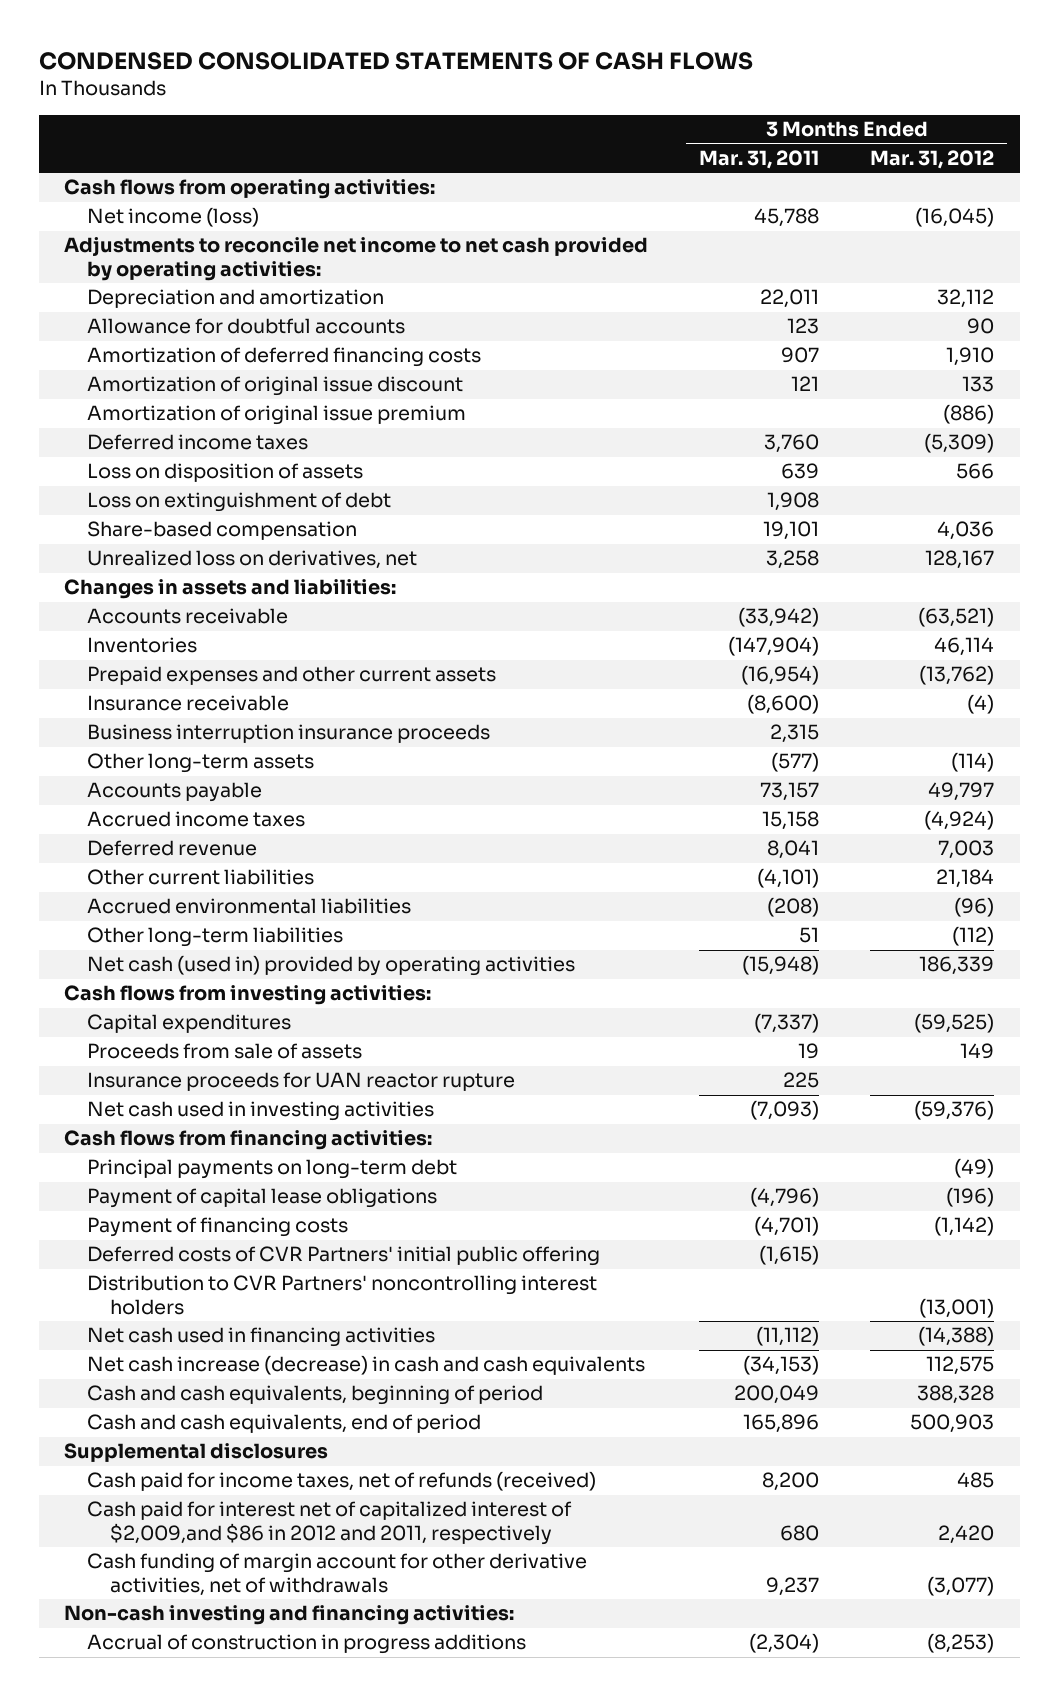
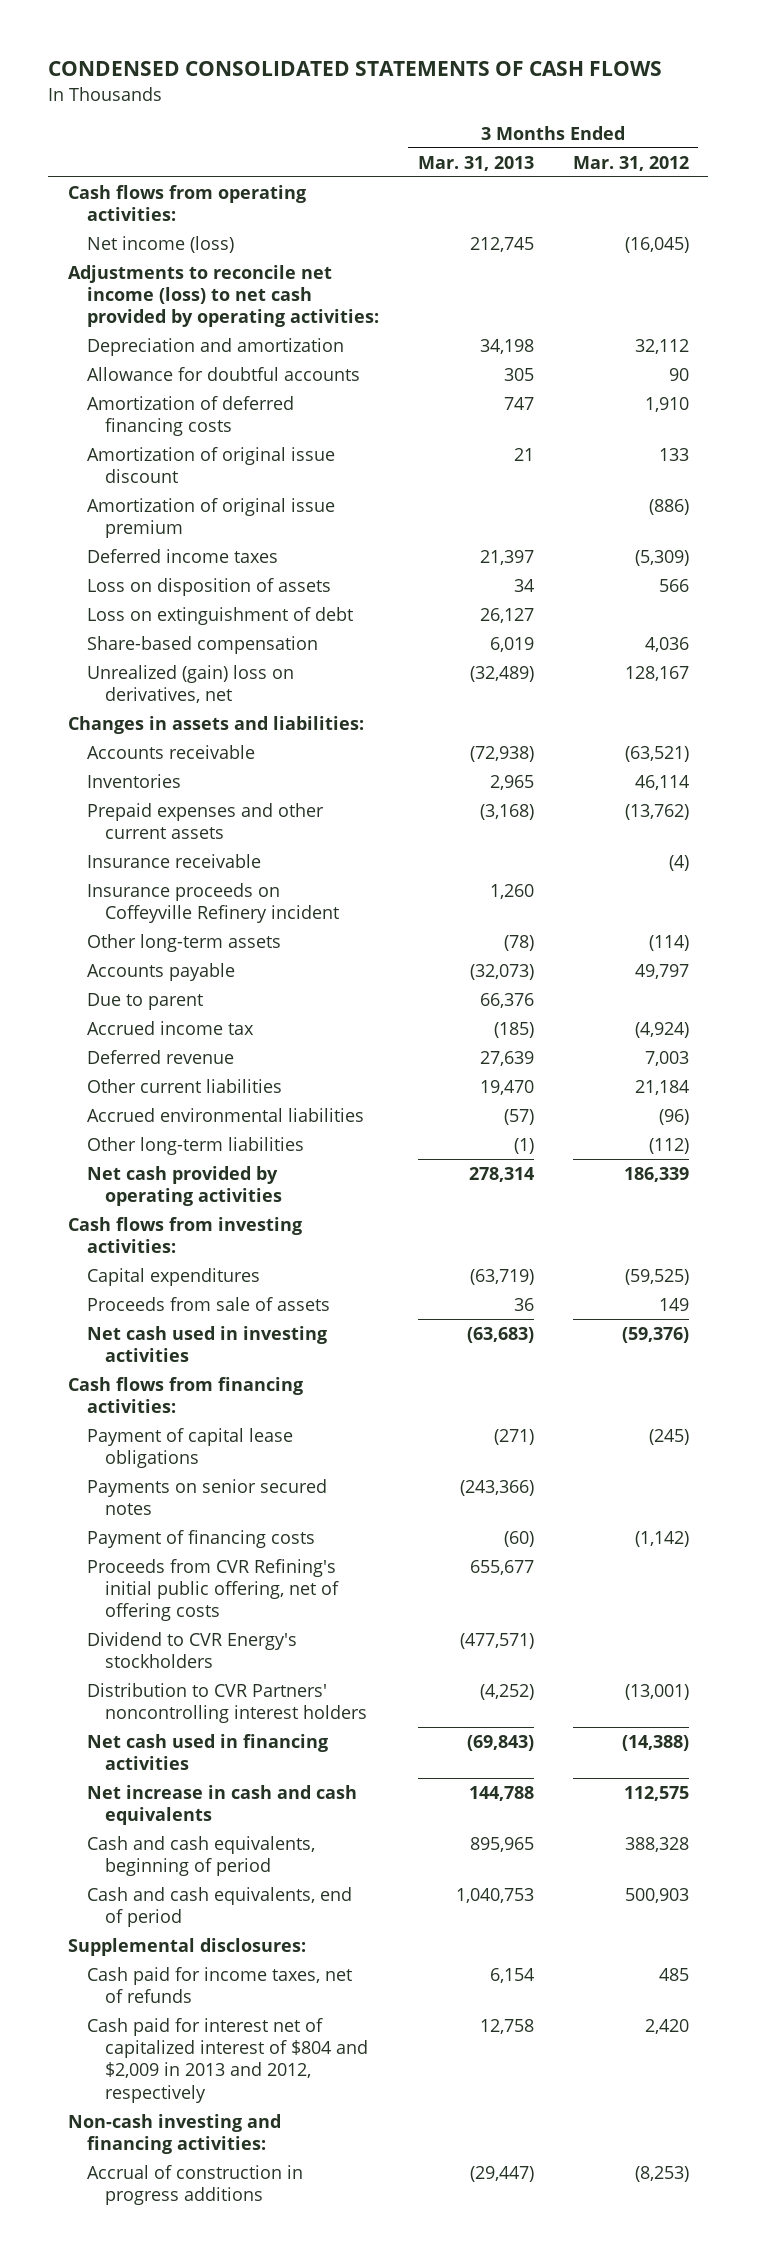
- | 3 Months Ended Mar. 31, 2011 | 3 Months Ended Mar. 31, 2012
+ | 3 Months Ended Mar. 31, 2013 | 3 Months Ended Mar. 31, 2012
- Adjustments to reconcile net income to net cash provided by operating activities:
+ Adjustments to reconcile net income (loss) to net cash provided by operating activities:
- Unrealized loss on derivatives, net | 3,258 | 128,167
+ Unrealized (gain) loss on derivatives, net | (32,489) | 128,167
- Business interruption insurance proceeds | 2,315 |
+ Insurance proceeds on Coffeyville Refinery incident | 1,260 |
- Accrued income taxes | 15,158 | (4,924)
+ Due to parent | 66,376 |
+ Accrued income tax | (185) | (4,924)
- Net cash (used in) provided by operating activities | (15,948) | 186,339
+ Net cash provided by operating activities | 278,314 | 186,339
- Insurance proceeds for UAN reactor rupture | 225 |
- Principal payments on long-term debt | | (49)
- Payment of capital lease obligations | (4,796) | (196)
+ Payment of capital lease obligations | (271) | (245)
+ Payments on senior secured notes | (243,366) |
- Deferred costs of CVR Partners' initial public offering | (1,615) |
+ Proceeds from CVR Refining's initial public offering, net of offering costs | 655,677 |
+ Dividend to CVR Energy's stockholders | (477,571) |
- Net cash increase (decrease) in cash and cash equivalents | (34,153) | 112,575
+ Net increase in cash and cash equivalents | 144,788 | 112,575
- Supplemental disclosures
- Cash paid for income taxes, net of refunds (received) | 8,200 | 485
- Cash paid for interest net of capitalized interest of $2,009,and $86 in 2012 and 2011, respectively | 680 | 2,420
- Cash funding of margin account for other derivative activities, net of withdrawals | 9,237 | (3,077)
+ Supplemental disclosures:
+ Cash paid for income taxes, net of refunds | 6,154 | 485
+ Cash paid for interest net of capitalized interest of $804 and $2,009 in 2013 and 2012, respectively | 12,758 | 2,420

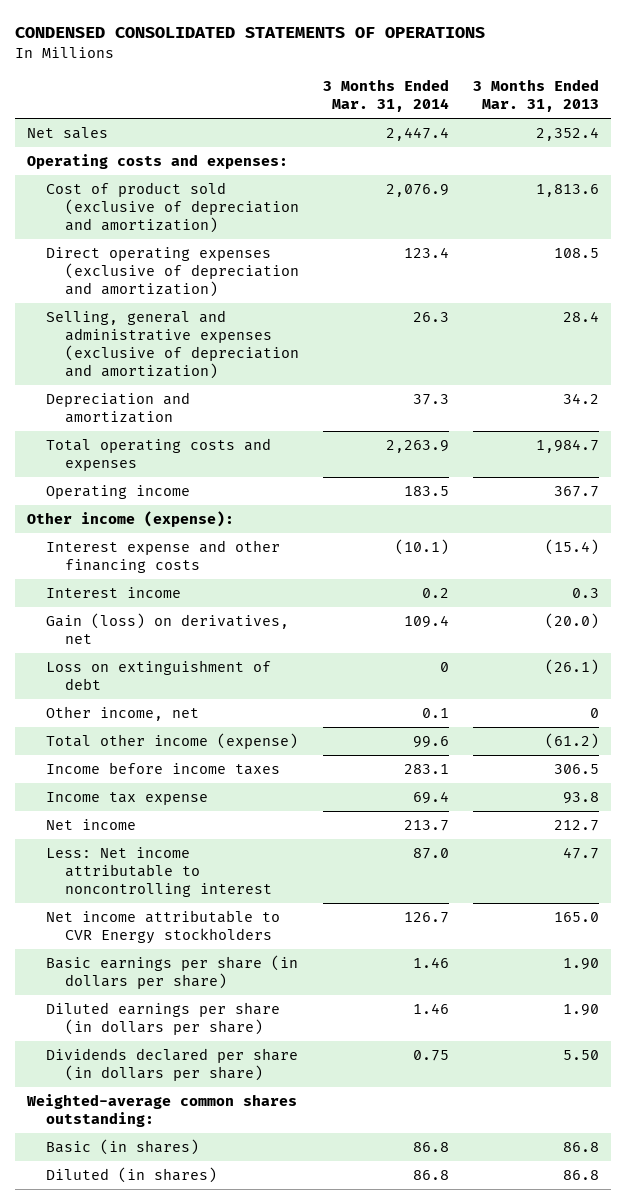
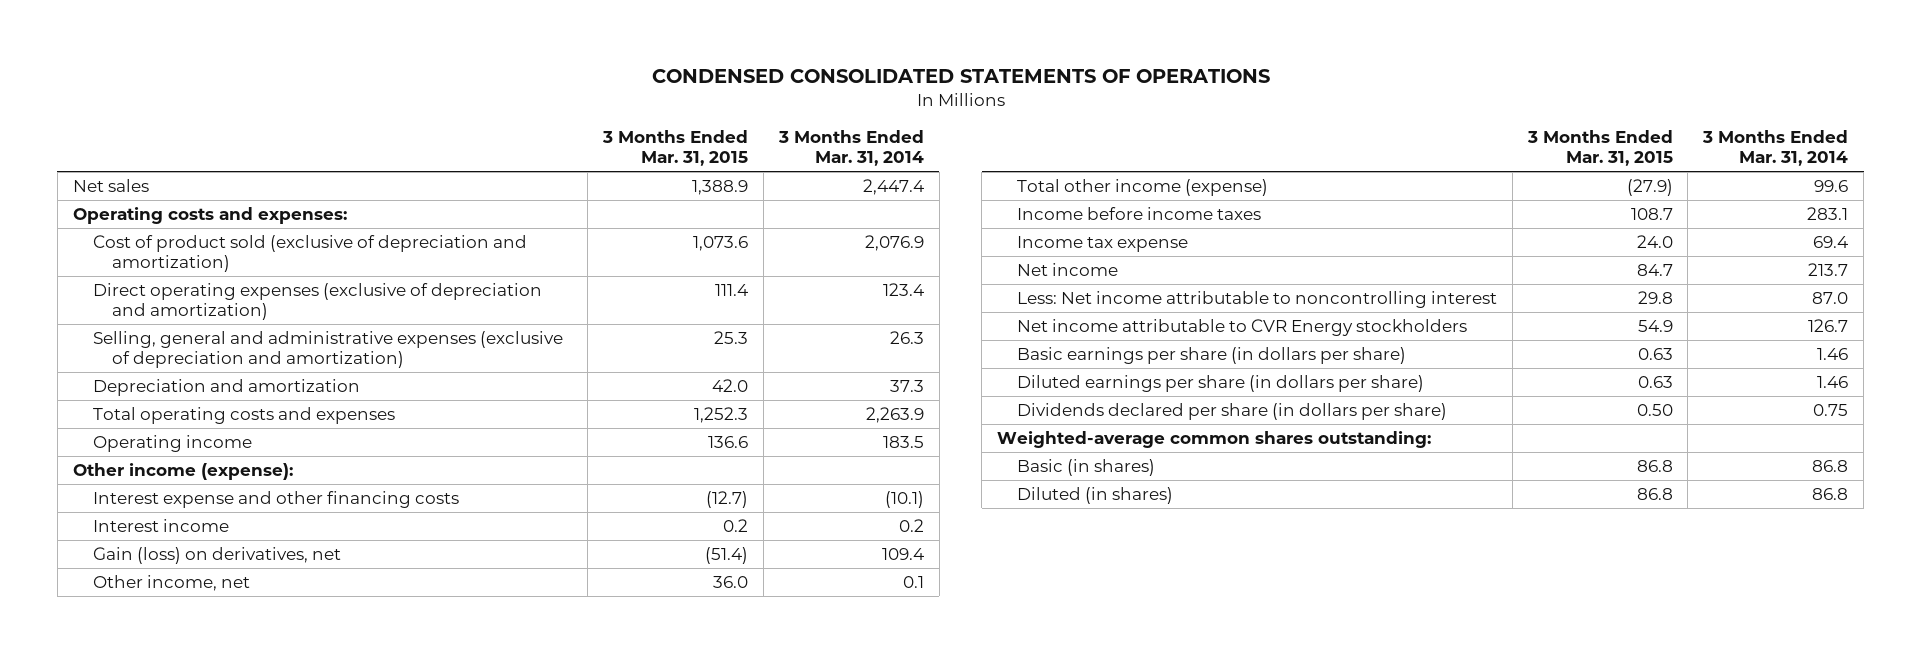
- | 3 Months Ended Mar. 31, 2014 | 3 Months Ended Mar. 31, 2013
+ | 3 Months Ended Mar. 31, 2015 | 3 Months Ended Mar. 31, 2014
- Loss on extinguishment of debt | 0 | (26.1)

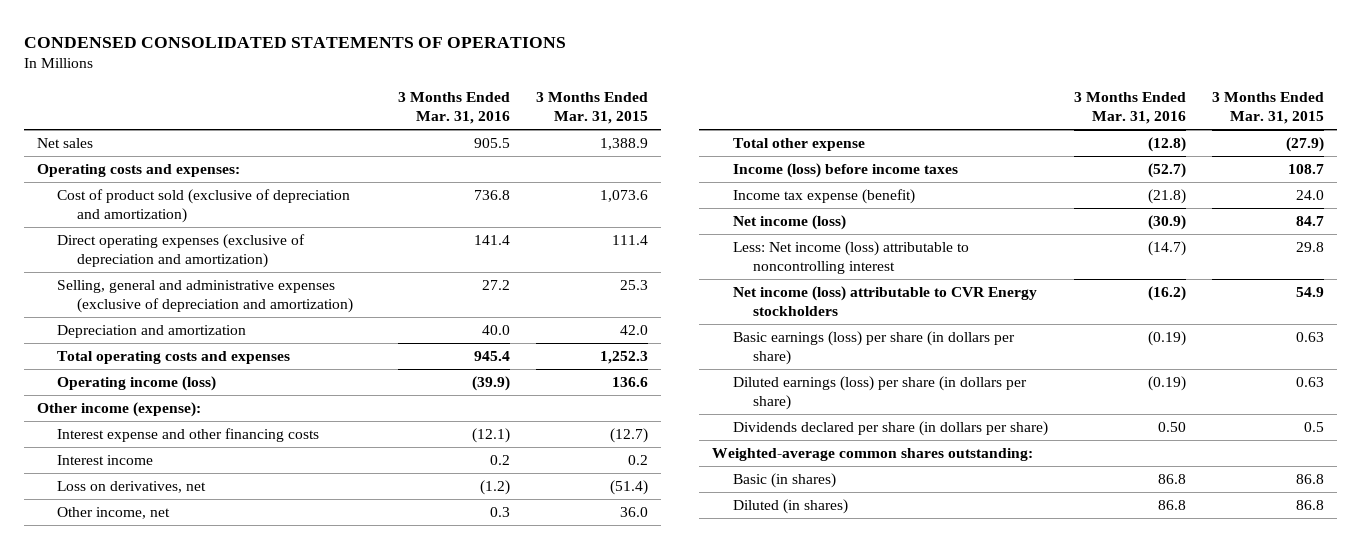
- | 3 Months Ended Mar. 31, 2015 | 3 Months Ended Mar. 31, 2014
+ | 3 Months Ended Mar. 31, 2016 | 3 Months Ended Mar. 31, 2015
- Operating income | 136.6 | 183.5
+ Operating income (loss) | (39.9) | 136.6
- Gain (loss) on derivatives, net | (51.4) | 109.4
+ Loss on derivatives, net | (1.2) | (51.4)
- Total other income (expense) | (27.9) | 99.6
- Income before income taxes | 108.7 | 283.1
- Income tax expense | 24.0 | 69.4
- Net income | 84.7 | 213.7
- Less: Net income attributable to noncontrolling interest | 29.8 | 87.0
- Net income attributable to CVR Energy stockholders | 54.9 | 126.7
- Basic earnings per share (in dollars per share) | 0.63 | 1.46
- Diluted earnings per share (in dollars per share) | 0.63 | 1.46
- Dividends declared per share (in dollars per share) | 0.50 | 0.75
+ Total other expense | (12.8) | (27.9)
+ Income (loss) before income taxes | (52.7) | 108.7
+ Income tax expense (benefit) | (21.8) | 24.0
+ Net income (loss) | (30.9) | 84.7
+ Less: Net income (loss) attributable to noncontrolling interest | (14.7) | 29.8
+ Net income (loss) attributable to CVR Energy stockholders | (16.2) | 54.9
+ Basic earnings (loss) per share (in dollars per share) | (0.19) | 0.63
+ Diluted earnings (loss) per share (in dollars per share) | (0.19) | 0.63
+ Dividends declared per share (in dollars per share) | 0.50 | 0.5

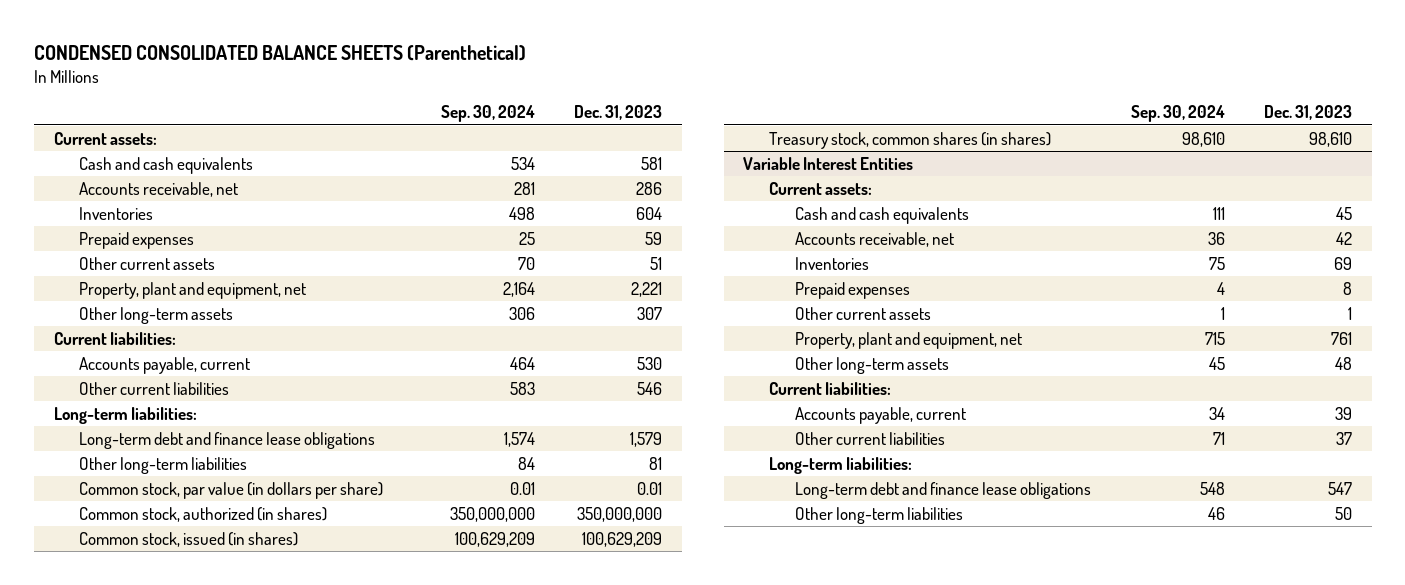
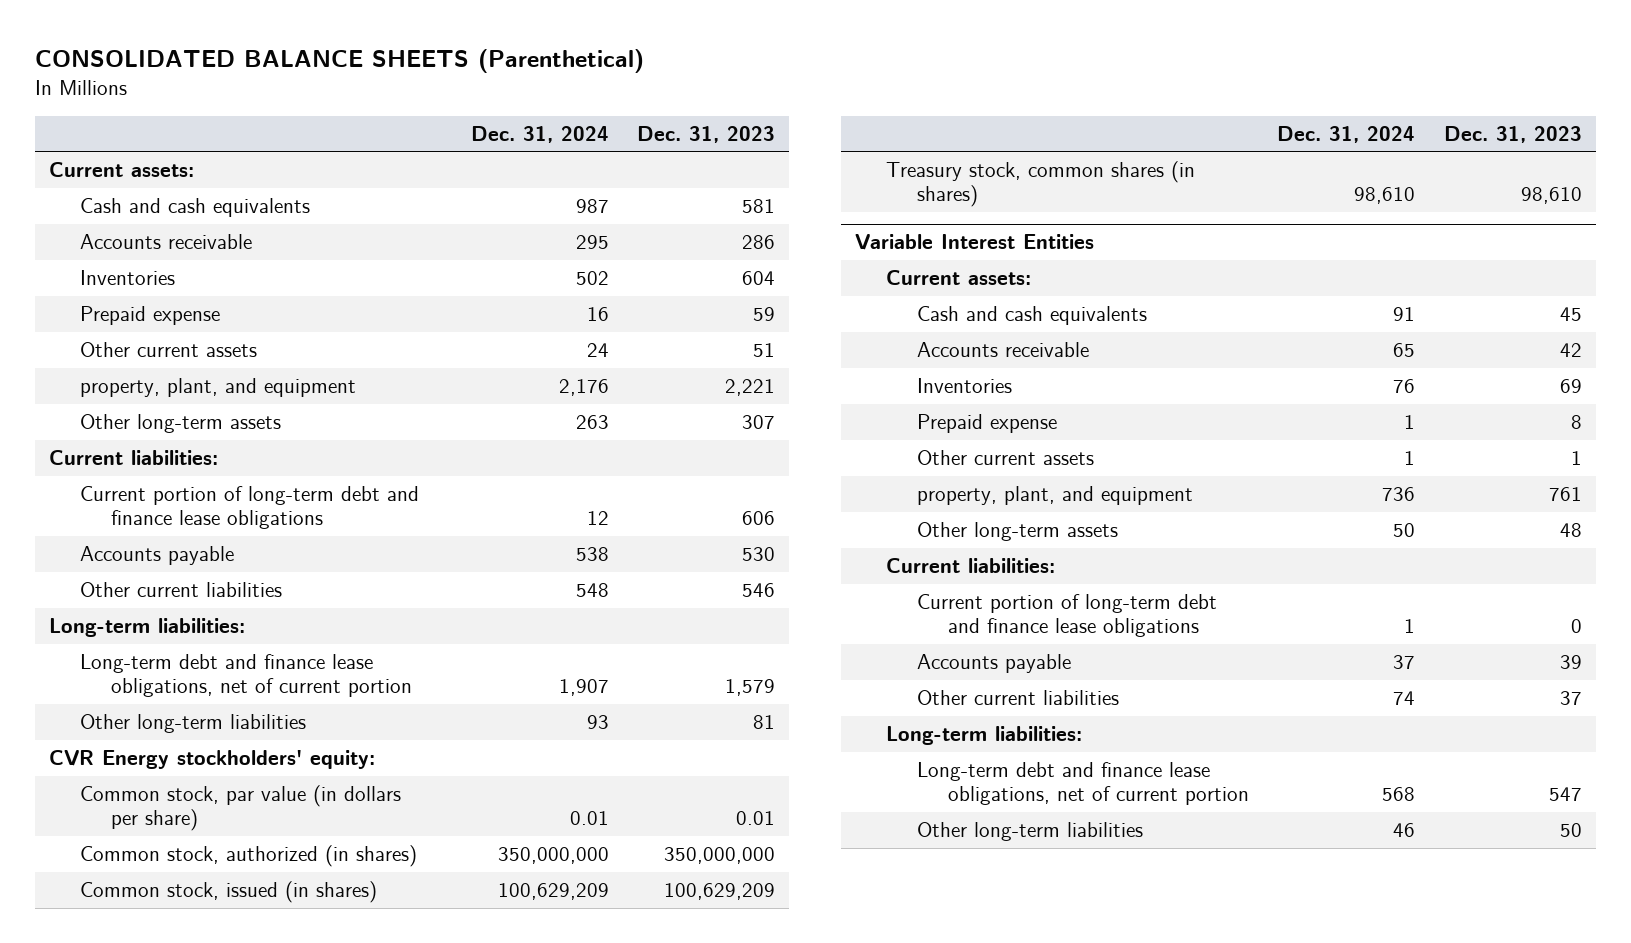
- CONDENSED CONSOLIDATED BALANCE SHEETS (Parenthetical)
+ CONSOLIDATED BALANCE SHEETS (Parenthetical)
- | Sep. 30, 2024 | Dec. 31, 2023
+ | Dec. 31, 2024 | Dec. 31, 2023
- Accounts receivable, net | 281 | 286
+ Accounts receivable | 295 | 286
- Prepaid expenses | 25 | 59
+ Prepaid expense | 16 | 59
- Property, plant and equipment, net | 2,164 | 2,221
+ property, plant, and equipment | 2,176 | 2,221
- Accounts payable, current | 464 | 530
+ Current portion of long-term debt and finance lease obligations | 12 | 606
+ Accounts payable | 538 | 530
- Long-term debt and finance lease obligations | 1,574 | 1,579
+ Long-term debt and finance lease obligations, net of current portion | 1,907 | 1,579
+ CVR Energy stockholders' equity:
@ Variable Interest Entities
- Accounts receivable, net | 36 | 42
+ Accounts receivable | 65 | 42
- Prepaid expenses | 4 | 8
+ Prepaid expense | 1 | 8
- Property, plant and equipment, net | 715 | 761
+ property, plant, and equipment | 736 | 761
- Accounts payable, current | 34 | 39
+ Current portion of long-term debt and finance lease obligations | 1 | 0
+ Accounts payable | 37 | 39
- Long-term debt and finance lease obligations | 548 | 547
+ Long-term debt and finance lease obligations, net of current portion | 568 | 547

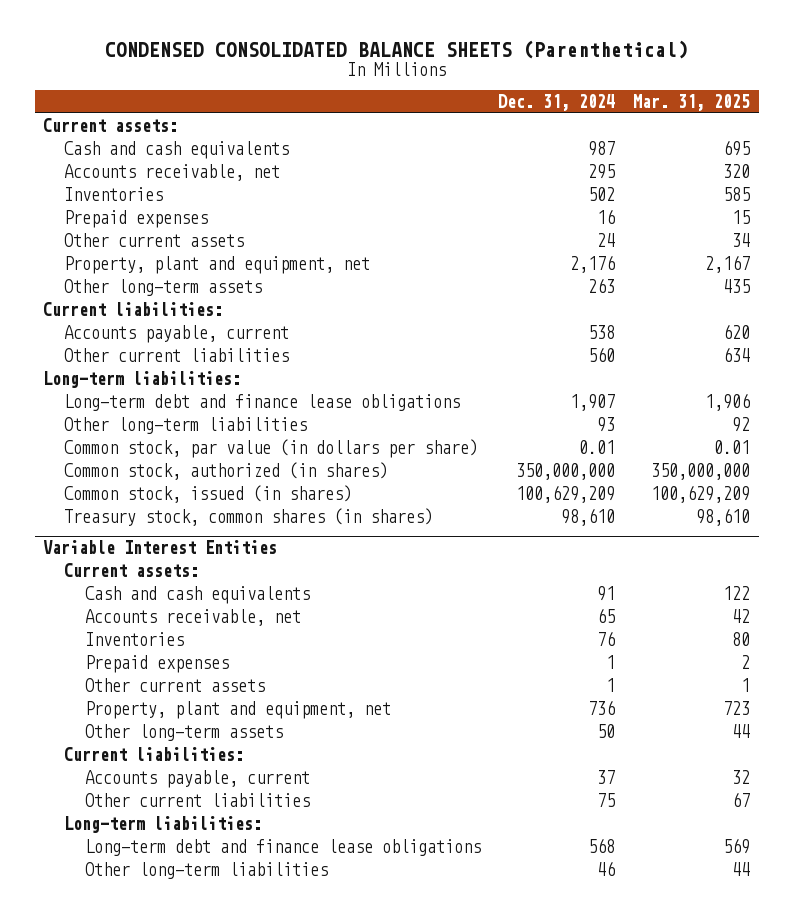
- CONSOLIDATED BALANCE SHEETS (Parenthetical)
+ CONDENSED CONSOLIDATED BALANCE SHEETS (Parenthetical)
- | Dec. 31, 2024 | Dec. 31, 2023
+ | Dec. 31, 2024 | Mar. 31, 2025
- Accounts receivable | 295 | 286
+ Accounts receivable, net | 295 | 320
- Prepaid expense | 16 | 59
+ Prepaid expenses | 16 | 15
- property, plant, and equipment | 2,176 | 2,221
+ Property, plant and equipment, net | 2,176 | 2,167
- Current portion of long-term debt and finance lease obligations | 12 | 606
- Accounts payable | 538 | 530
- Other current liabilities | 548 | 546
+ Accounts payable, current | 538 | 620
+ Other current liabilities | 560 | 634
- Long-term debt and finance lease obligations, net of current portion | 1,907 | 1,579
+ Long-term debt and finance lease obligations | 1,907 | 1,906
- CVR Energy stockholders' equity:
@ Variable Interest Entities
- Accounts receivable | 65 | 42
+ Accounts receivable, net | 65 | 42
- Prepaid expense | 1 | 8
+ Prepaid expenses | 1 | 2
- property, plant, and equipment | 736 | 761
+ Property, plant and equipment, net | 736 | 723
- Current portion of long-term debt and finance lease obligations | 1 | 0
- Accounts payable | 37 | 39
- Other current liabilities | 74 | 37
+ Accounts payable, current | 37 | 32
+ Other current liabilities | 75 | 67
- Long-term debt and finance lease obligations, net of current portion | 568 | 547
+ Long-term debt and finance lease obligations | 568 | 569

